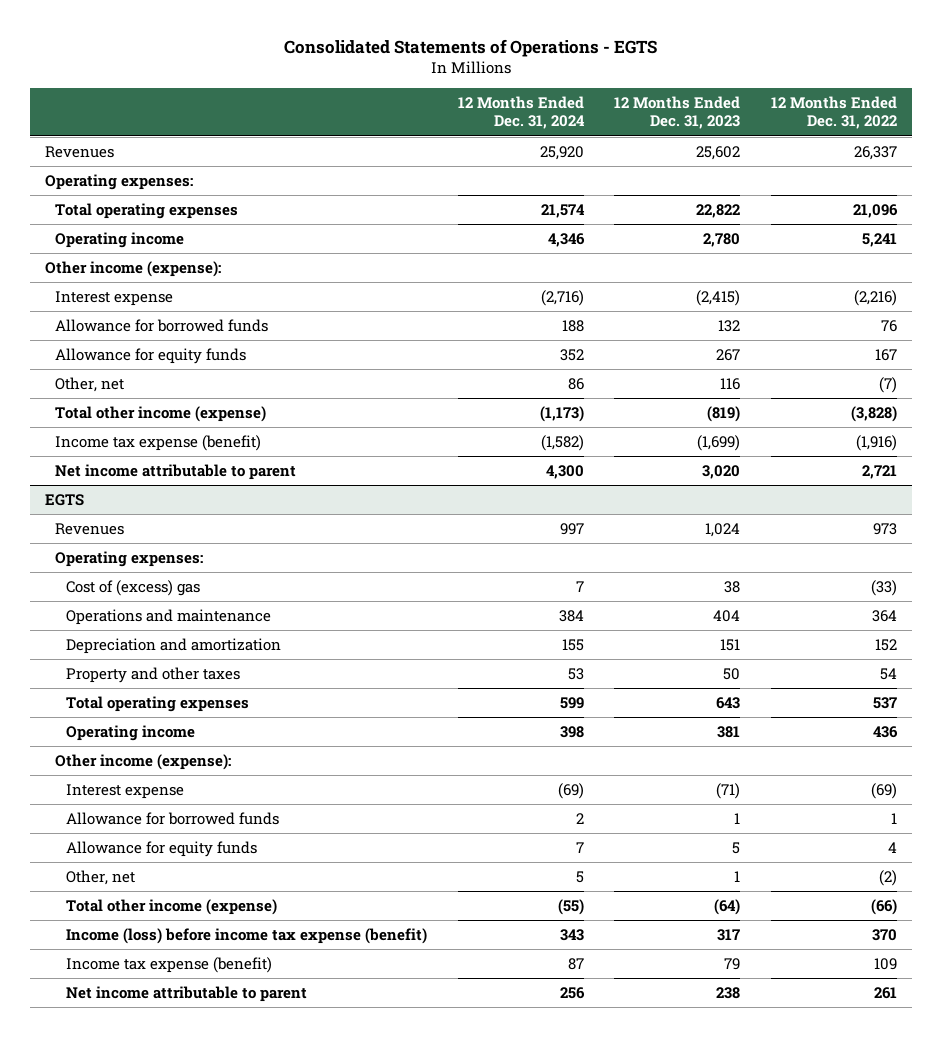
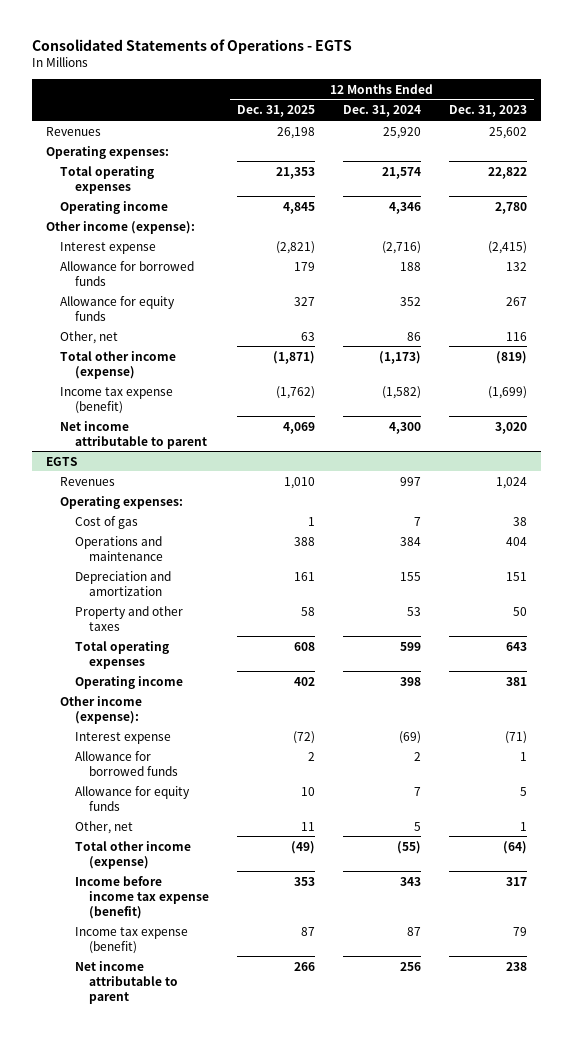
- | 12 Months Ended Dec. 31, 2024 | 12 Months Ended Dec. 31, 2023 | 12 Months Ended Dec. 31, 2022
+ | 12 Months Ended Dec. 31, 2025 | 12 Months Ended Dec. 31, 2024 | 12 Months Ended Dec. 31, 2023
@ EGTS
- Cost of (excess) gas | 7 | 38 | (33)
+ Cost of gas | 1 | 7 | 38
- Income (loss) before income tax expense (benefit) | 343 | 317 | 370
+ Income before income tax expense (benefit) | 353 | 343 | 317

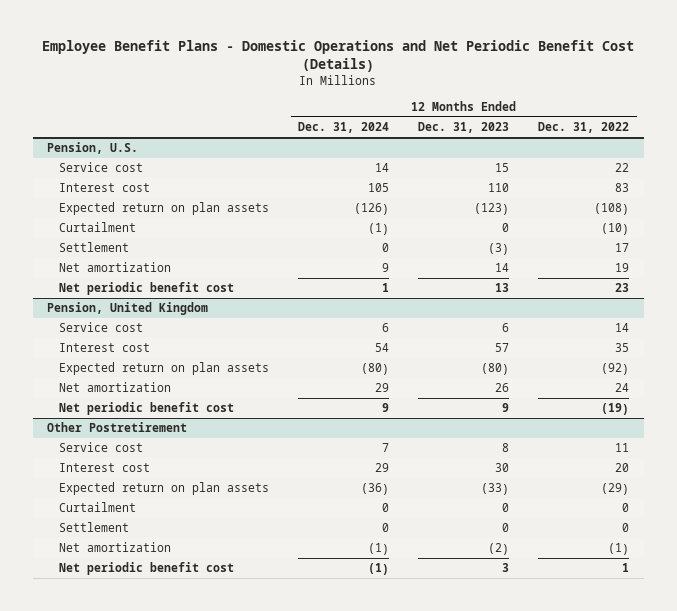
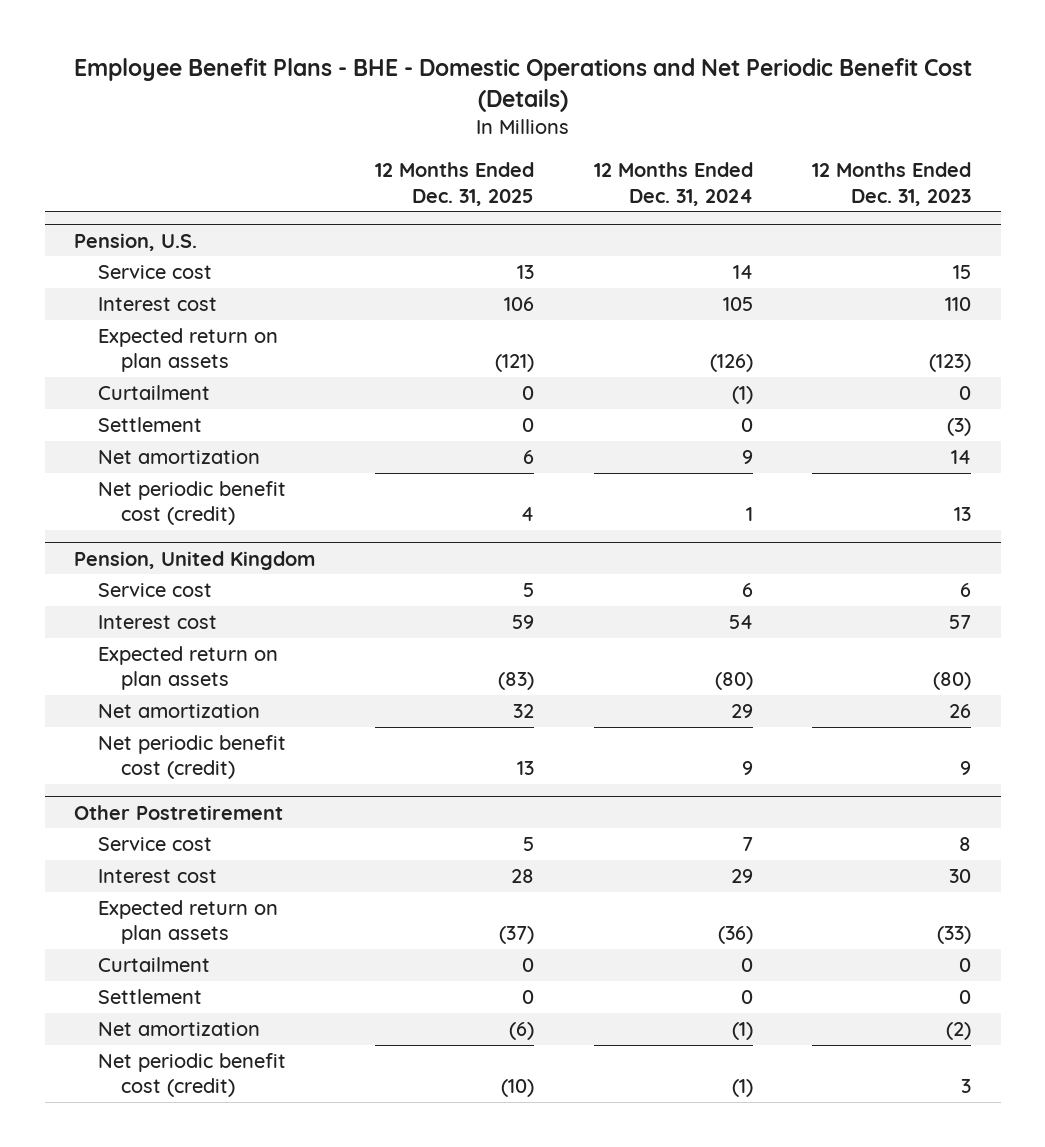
- Employee Benefit Plans - Domestic Operations and Net Periodic Benefit Cost (Details)
+ Employee Benefit Plans - BHE - Domestic Operations and Net Periodic Benefit Cost (Details)
- | 12 Months Ended Dec. 31, 2024 | 12 Months Ended Dec. 31, 2023 | 12 Months Ended Dec. 31, 2022
+ | 12 Months Ended Dec. 31, 2025 | 12 Months Ended Dec. 31, 2024 | 12 Months Ended Dec. 31, 2023
@ Pension, U.S.
- Net periodic benefit cost | 1 | 13 | 23
+ Net periodic benefit cost (credit) | 4 | 1 | 13
@ Pension, United Kingdom
- Net periodic benefit cost | 9 | 9 | (19)
+ Net periodic benefit cost (credit) | 13 | 9 | 9
@ Other Postretirement
- Net periodic benefit cost | (1) | 3 | 1
+ Net periodic benefit cost (credit) | (10) | (1) | 3

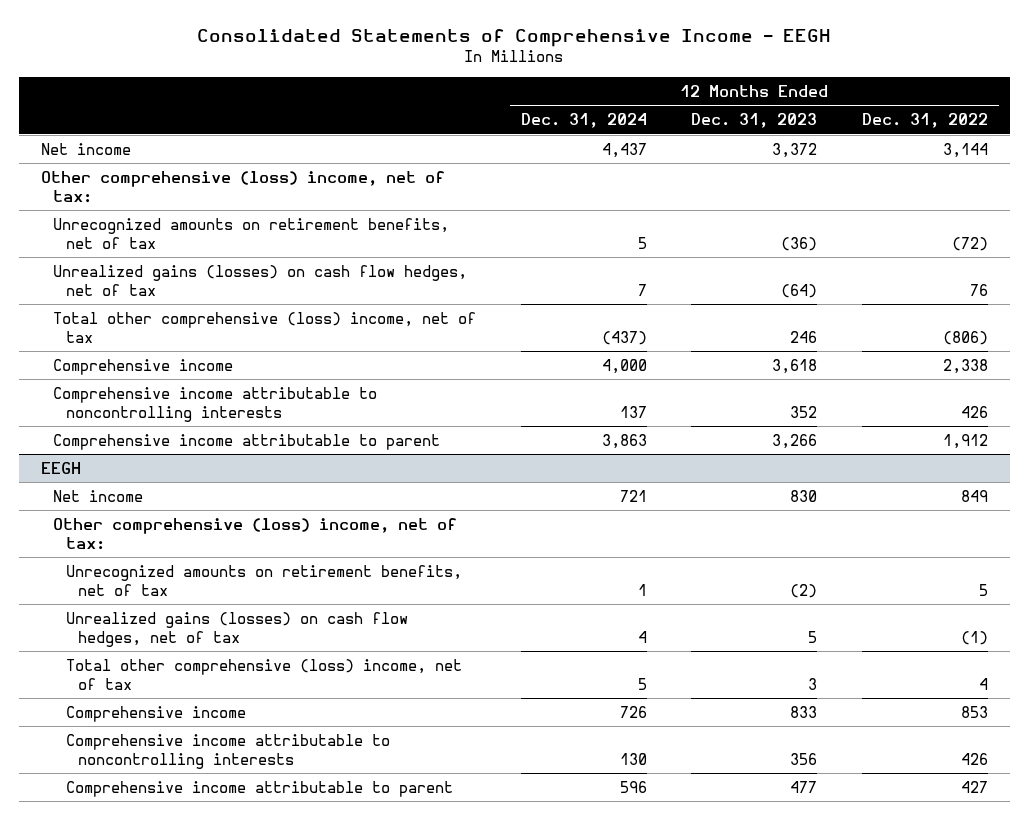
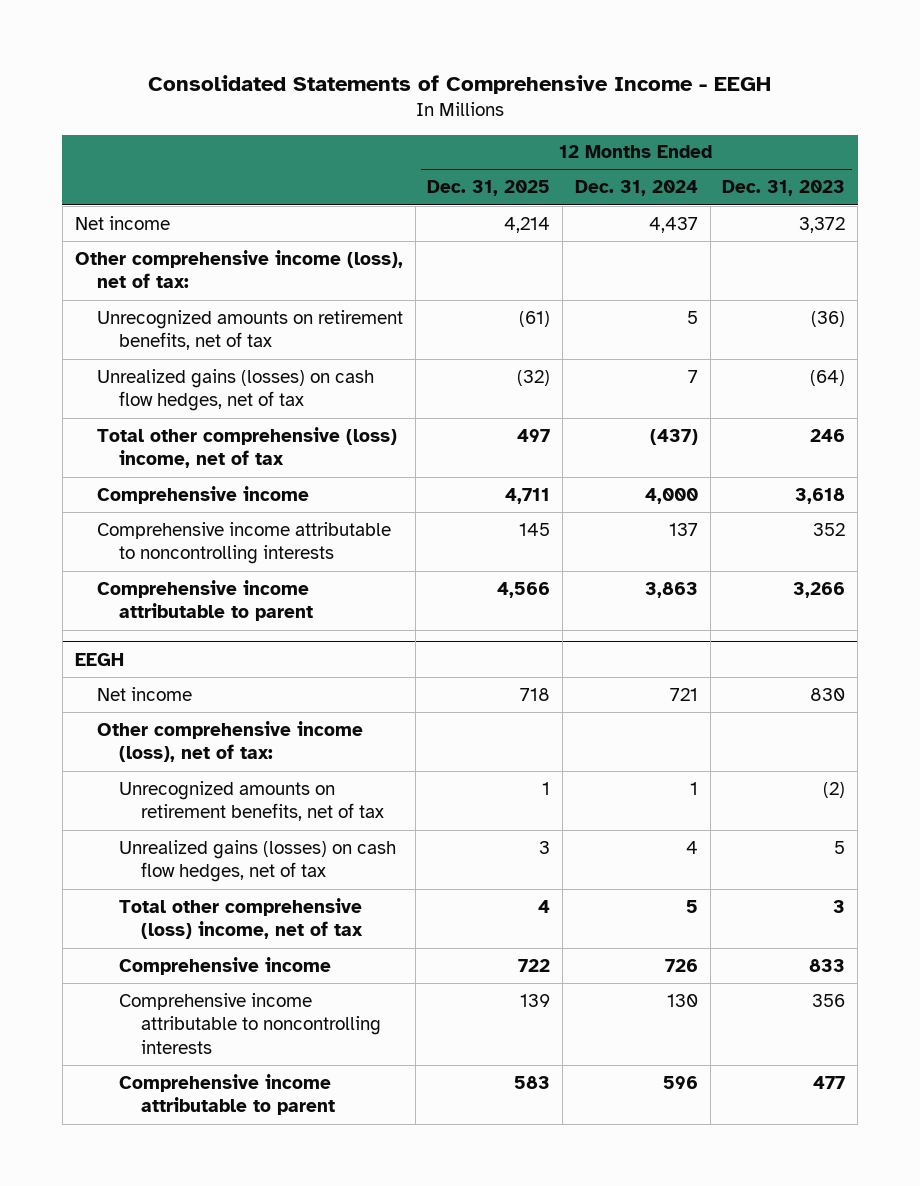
- | 12 Months Ended Dec. 31, 2024 | 12 Months Ended Dec. 31, 2023 | 12 Months Ended Dec. 31, 2022
+ | 12 Months Ended Dec. 31, 2025 | 12 Months Ended Dec. 31, 2024 | 12 Months Ended Dec. 31, 2023
- Other comprehensive (loss) income, net of tax:
+ Other comprehensive income (loss), net of tax:
@ EEGH
- Other comprehensive (loss) income, net of tax:
+ Other comprehensive income (loss), net of tax:

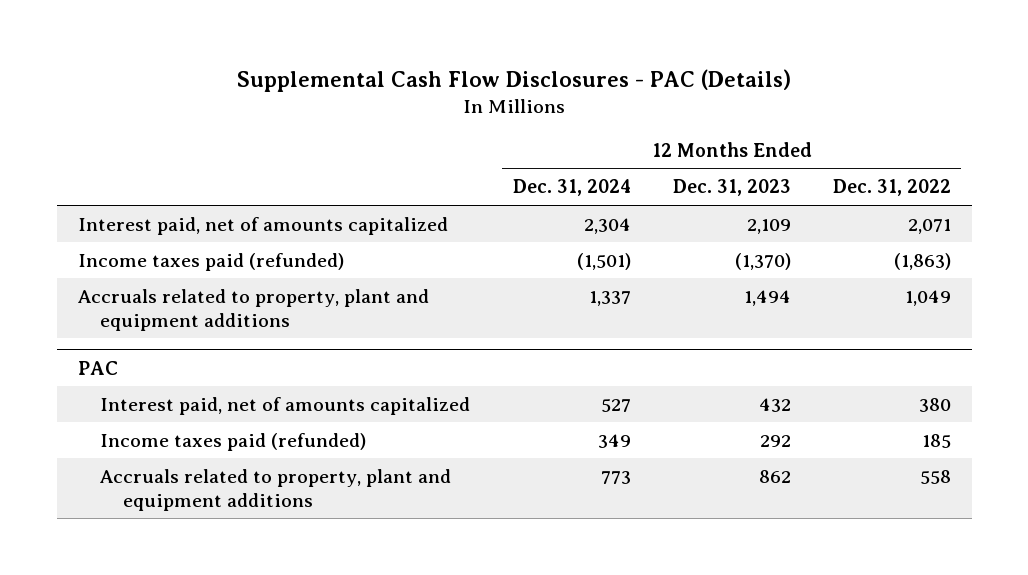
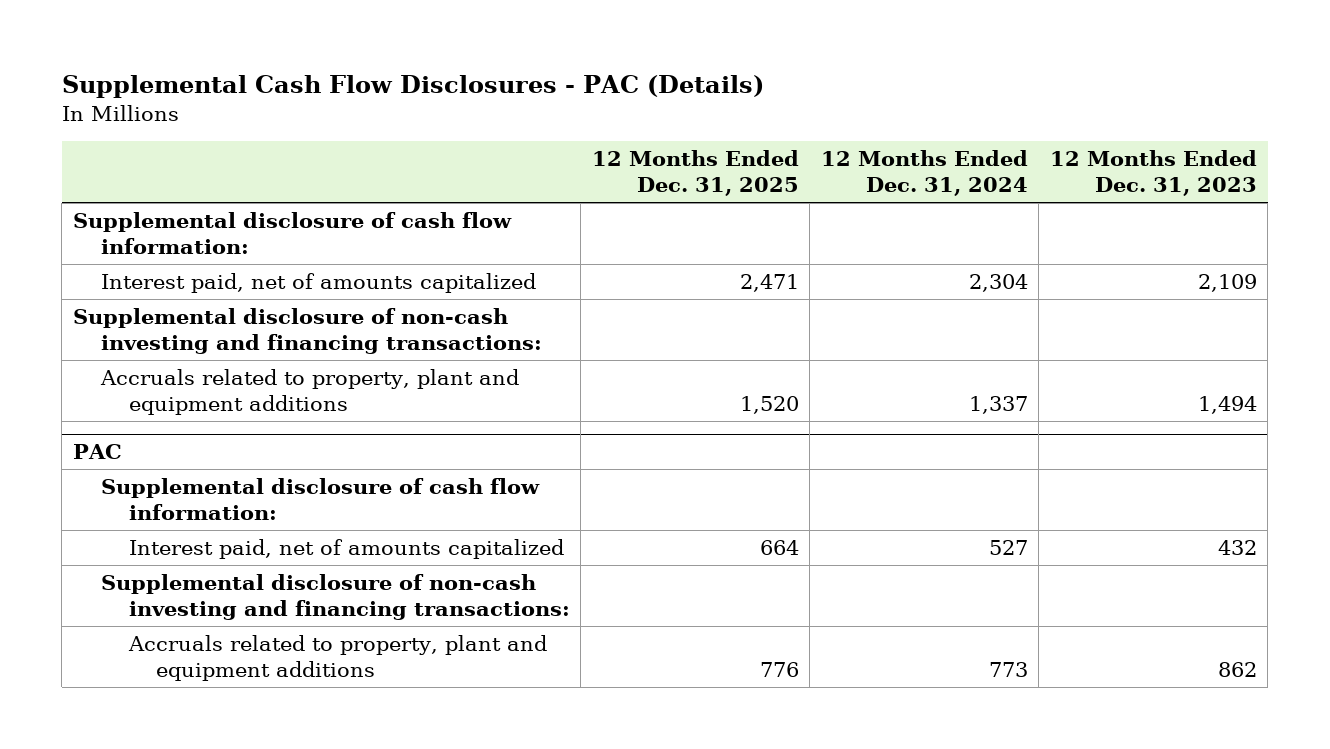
- | 12 Months Ended Dec. 31, 2024 | 12 Months Ended Dec. 31, 2023 | 12 Months Ended Dec. 31, 2022
+ | 12 Months Ended Dec. 31, 2025 | 12 Months Ended Dec. 31, 2024 | 12 Months Ended Dec. 31, 2023
+ Supplemental disclosure of cash flow information:
- Income taxes paid (refunded) | (1,501) | (1,370) | (1,863)
+ Supplemental disclosure of non-cash investing and financing transactions:
@ PAC
+ Supplemental disclosure of cash flow information:
- Income taxes paid (refunded) | 349 | 292 | 185
+ Supplemental disclosure of non-cash investing and financing transactions:

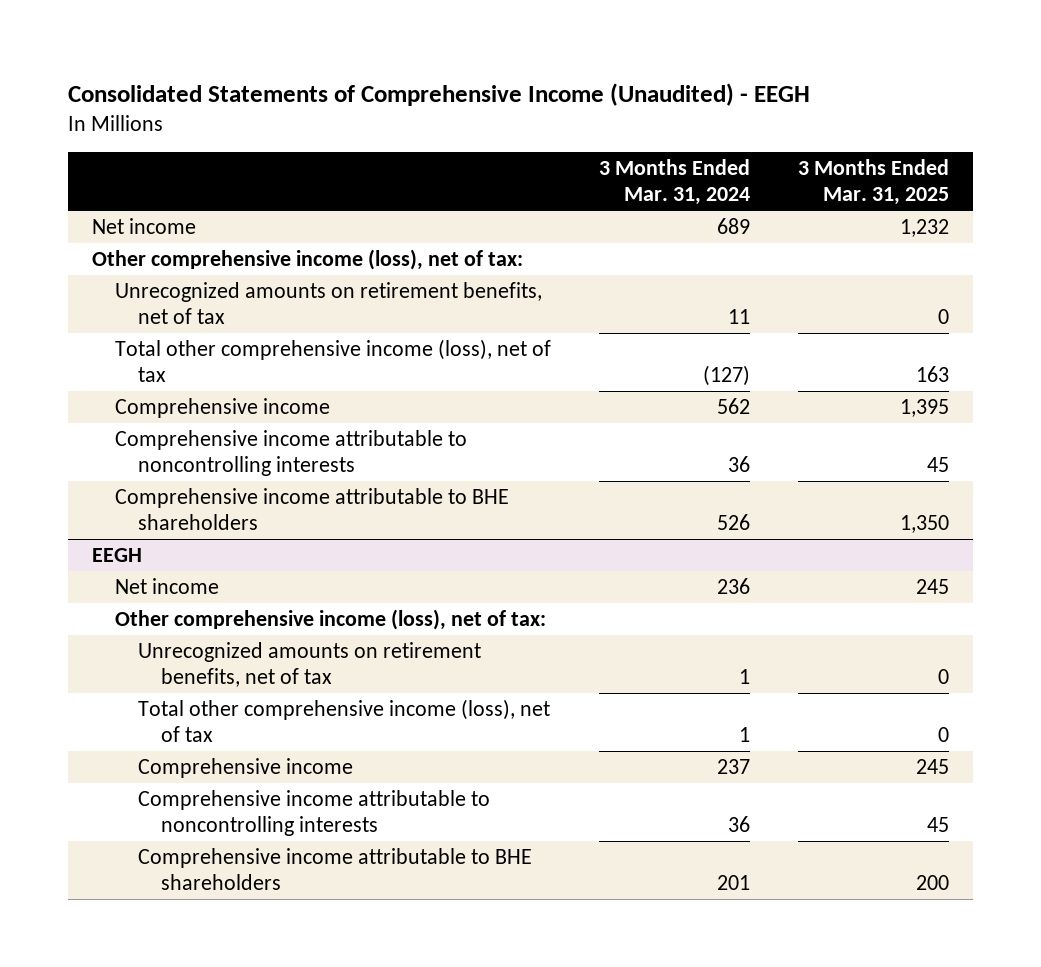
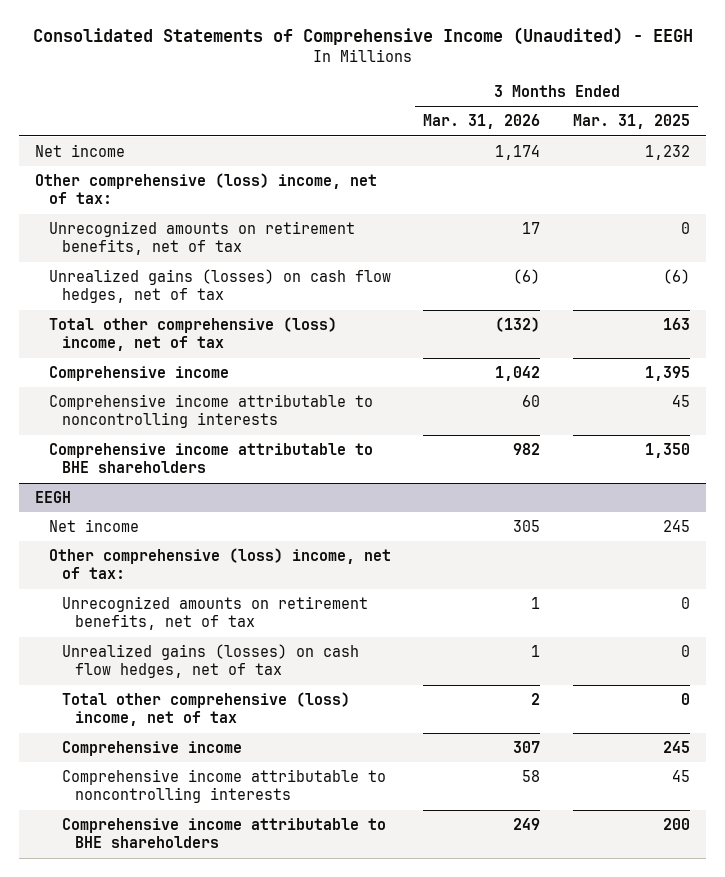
- | 3 Months Ended Mar. 31, 2024 | 3 Months Ended Mar. 31, 2025
+ | 3 Months Ended Mar. 31, 2026 | 3 Months Ended Mar. 31, 2025
- Other comprehensive income (loss), net of tax:
+ Other comprehensive (loss) income, net of tax:
- Total other comprehensive income (loss), net of tax | (127) | 163
+ Unrealized gains (losses) on cash flow hedges, net of tax | (6) | (6)
+ Total other comprehensive (loss) income, net of tax | (132) | 163
@ EEGH
- Other comprehensive income (loss), net of tax:
+ Other comprehensive (loss) income, net of tax:
- Total other comprehensive income (loss), net of tax | 1 | 0
+ Unrealized gains (losses) on cash flow hedges, net of tax | 1 | 0
+ Total other comprehensive (loss) income, net of tax | 2 | 0

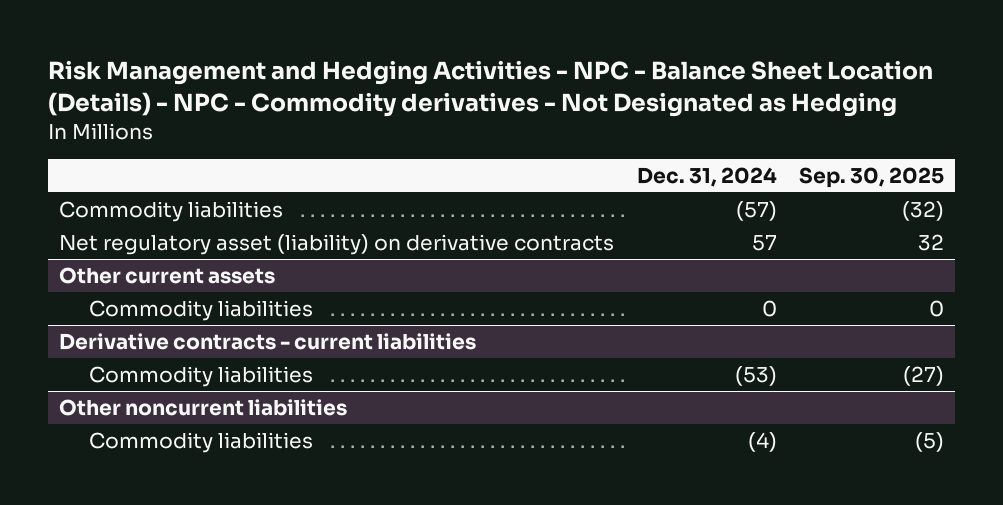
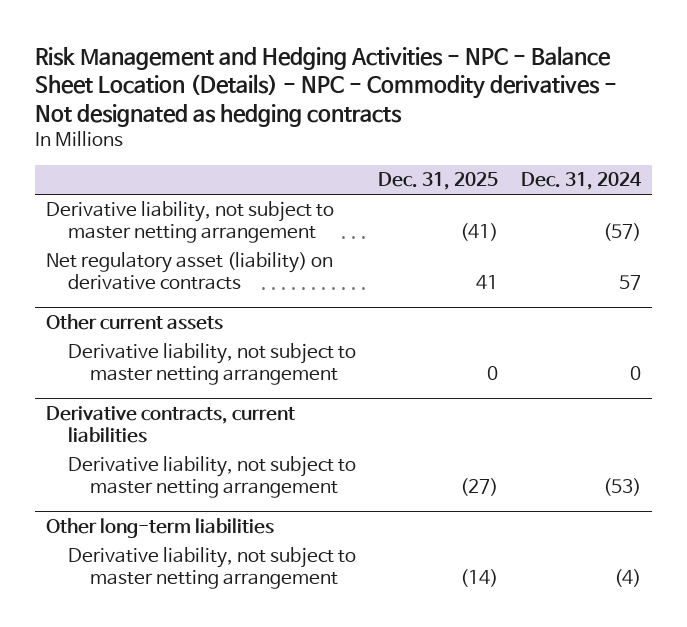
- Risk Management and Hedging Activities - NPC - Balance Sheet Location (Details) - NPC - Commodity derivatives - Not Designated as Hedging
+ Risk Management and Hedging Activities - NPC - Balance Sheet Location (Details) - NPC - Commodity derivatives - Not designated as hedging contracts
- | Dec. 31, 2024 | Sep. 30, 2025
+ | Dec. 31, 2025 | Dec. 31, 2024
- Commodity liabilities | (57) | (32)
+ Derivative liability, not subject to master netting arrangement | (41) | (57)
@ Other current assets
- Commodity liabilities | 0 | 0
- Derivative contracts - current liabilities
- Commodity liabilities | (53) | (27)
- Other noncurrent liabilities
- Commodity liabilities | (4) | (5)
@ Other current assets
+ Derivative liability, not subject to master netting arrangement | 0 | 0
+ Derivative contracts, current liabilities
+ Derivative liability, not subject to master netting arrangement | (27) | (53)
+ Other long-term liabilities
+ Derivative liability, not subject to master netting arrangement | (14) | (4)

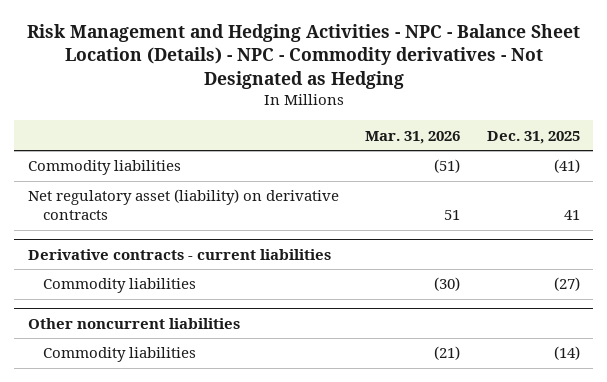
- Risk Management and Hedging Activities - NPC - Balance Sheet Location (Details) - NPC - Commodity derivatives - Not designated as hedging contracts
+ Risk Management and Hedging Activities - NPC - Balance Sheet Location (Details) - NPC - Commodity derivatives - Not Designated as Hedging
- | Dec. 31, 2025 | Dec. 31, 2024
+ | Mar. 31, 2026 | Dec. 31, 2025
- Derivative liability, not subject to master netting arrangement | (41) | (57)
+ Commodity liabilities | (51) | (41)
- Other current assets
- Derivative liability, not subject to master netting arrangement | 0 | 0
- Derivative contracts, current liabilities
- Derivative liability, not subject to master netting arrangement | (27) | (53)
- Other long-term liabilities
- Derivative liability, not subject to master netting arrangement | (14) | (4)
+ Derivative contracts - current liabilities
+ Commodity liabilities | (30) | (27)
+ Other noncurrent liabilities
+ Commodity liabilities | (21) | (14)

